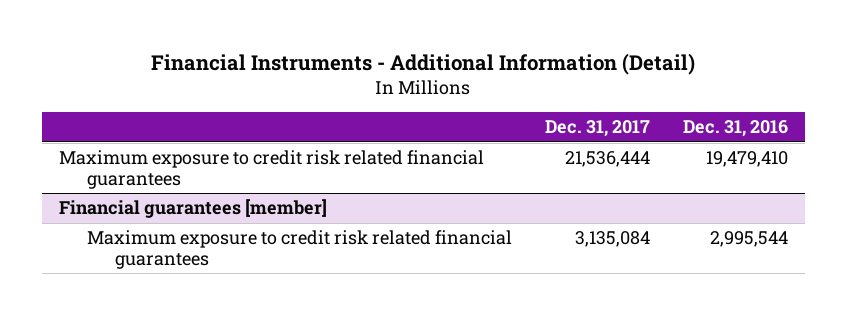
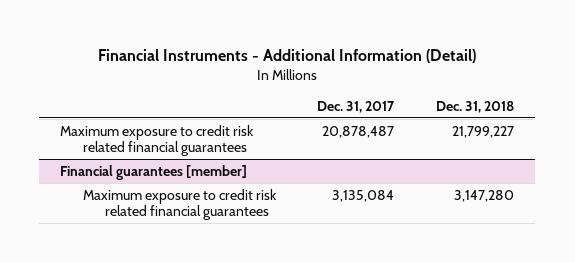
- | Dec. 31, 2017 | Dec. 31, 2016
+ | Dec. 31, 2017 | Dec. 31, 2018
- Maximum exposure to credit risk related financial guarantees | 21,536,444 | 19,479,410
+ Maximum exposure to credit risk related financial guarantees | 20,878,487 | 21,799,227

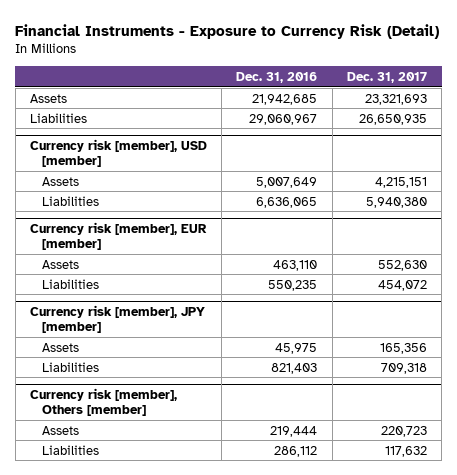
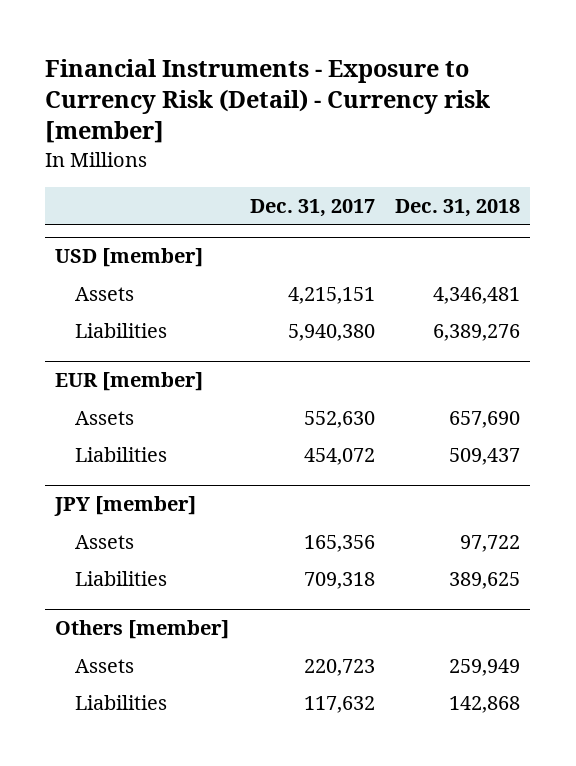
- Financial Instruments - Exposure to Currency Risk (Detail)
+ Financial Instruments - Exposure to Currency Risk (Detail) - Currency risk [member]
- | Dec. 31, 2016 | Dec. 31, 2017
+ | Dec. 31, 2017 | Dec. 31, 2018
- Assets | 21,942,685 | 23,321,693
- Liabilities | 29,060,967 | 26,650,935
- Currency risk [member], USD [member]
+ USD [member]
- Currency risk [member], EUR [member]
+ EUR [member]
- Currency risk [member], JPY [member]
+ JPY [member]
- Currency risk [member], Others [member]
+ Others [member]

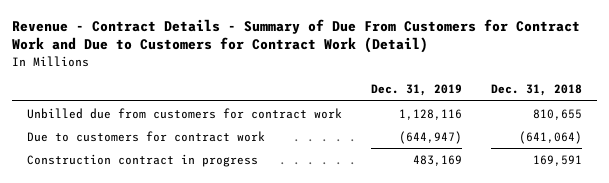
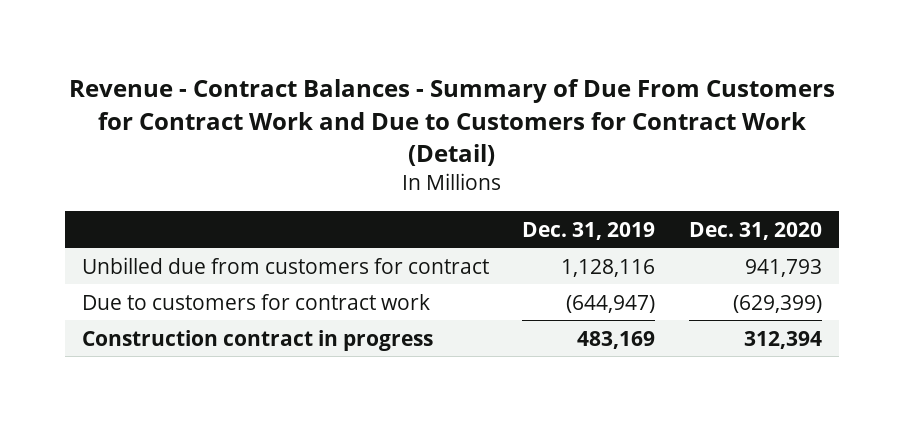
- Revenue - Contract Details - Summary of Due From Customers for Contract Work and Due to Customers for Contract Work (Detail)
+ Revenue - Contract Balances - Summary of Due From Customers for Contract Work and Due to Customers for Contract Work (Detail)
- | Dec. 31, 2019 | Dec. 31, 2018
+ | Dec. 31, 2019 | Dec. 31, 2020
- Unbilled due from customers for contract work | 1,128,116 | 810,655
+ Unbilled due from customers for contract | 1,128,116 | 941,793

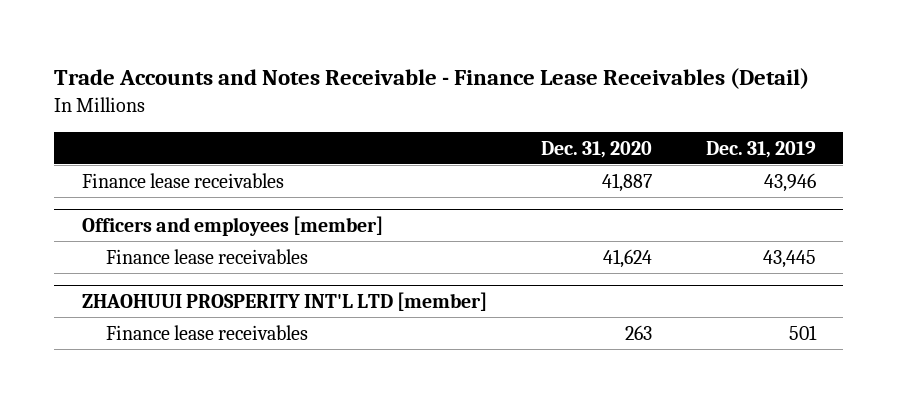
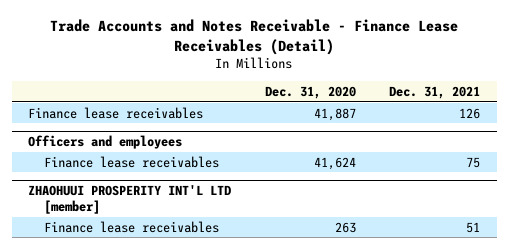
- | Dec. 31, 2020 | Dec. 31, 2019
+ | Dec. 31, 2020 | Dec. 31, 2021
- Officers and employees [member]
+ Officers and employees

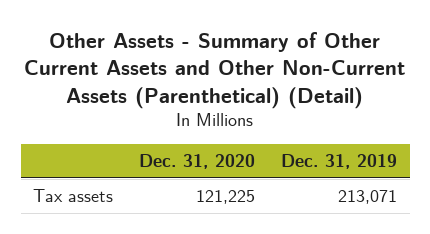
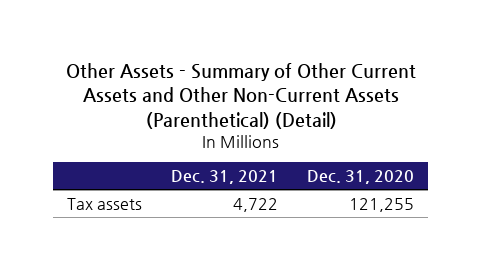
- | Dec. 31, 2020 | Dec. 31, 2019
+ | Dec. 31, 2021 | Dec. 31, 2020
- Tax assets | 121,225 | 213,071
+ Tax assets | 4,722 | 121,255

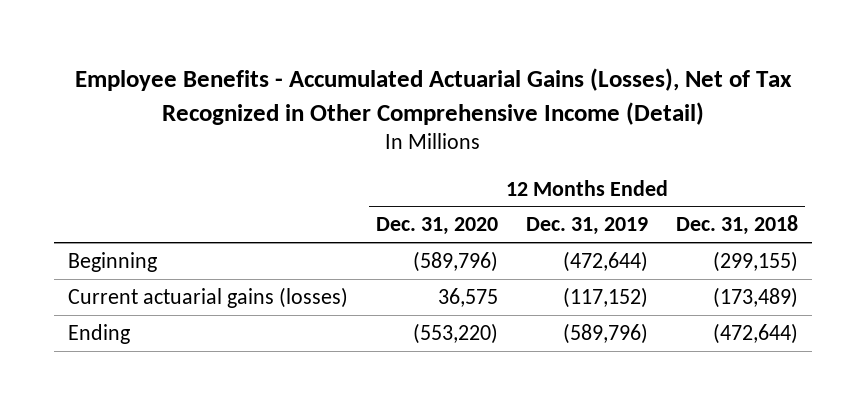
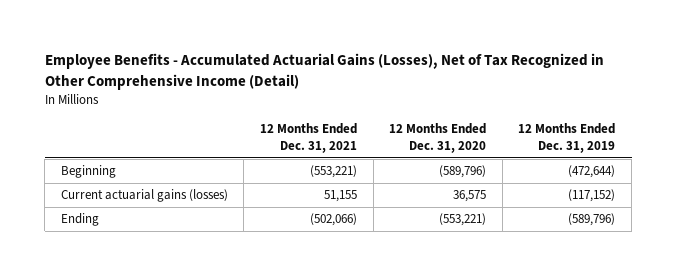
- | 12 Months Ended Dec. 31, 2020 | 12 Months Ended Dec. 31, 2019 | 12 Months Ended Dec. 31, 2018
+ | 12 Months Ended Dec. 31, 2021 | 12 Months Ended Dec. 31, 2020 | 12 Months Ended Dec. 31, 2019
- Ending | (553,220) | (589,796) | (472,644)
+ Ending | (502,066) | (553,221) | (589,796)

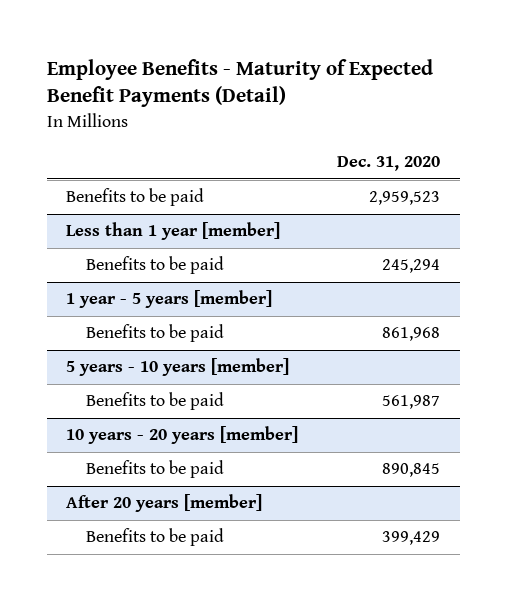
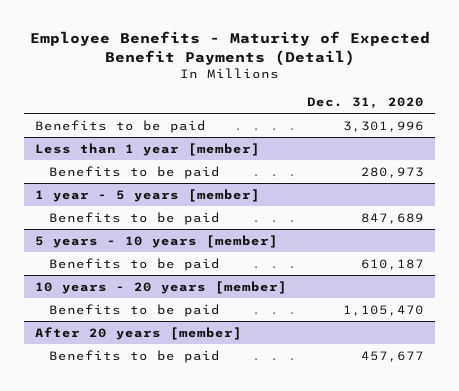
- Benefits to be paid | 2,959,523
+ Benefits to be paid | 3,301,996
@ Less than 1 year [member]
- Benefits to be paid | 245,294
+ Benefits to be paid | 280,973
@ 1 year - 5 years [member]
- Benefits to be paid | 861,968
+ Benefits to be paid | 847,689
@ 5 years - 10 years [member]
- Benefits to be paid | 561,987
+ Benefits to be paid | 610,187
@ 10 years - 20 years [member]
- Benefits to be paid | 890,845
+ Benefits to be paid | 1,105,470
@ After 20 years [member]
- Benefits to be paid | 399,429
+ Benefits to be paid | 457,677

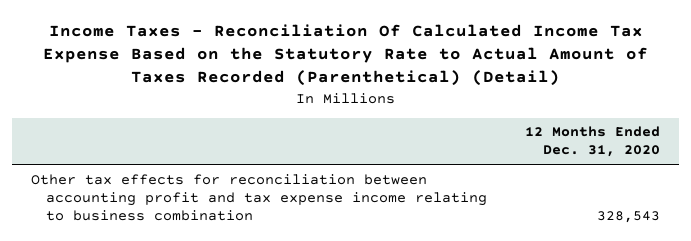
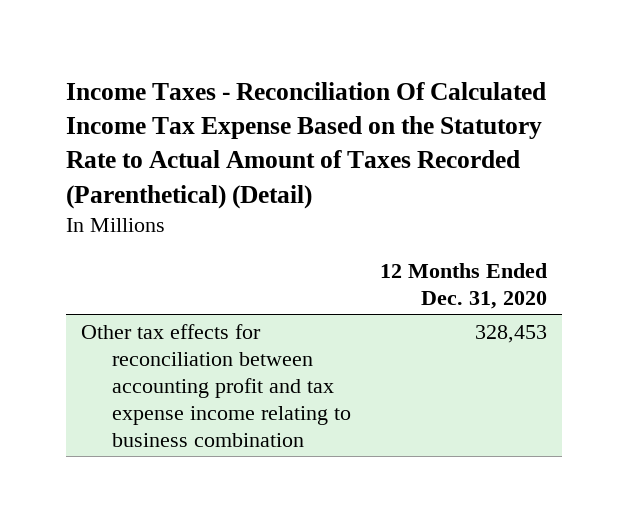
- Other tax effects for reconciliation between accounting profit and tax expense income relating to business combination | 328,543
+ Other tax effects for reconciliation between accounting profit and tax expense income relating to business combination | 328,453

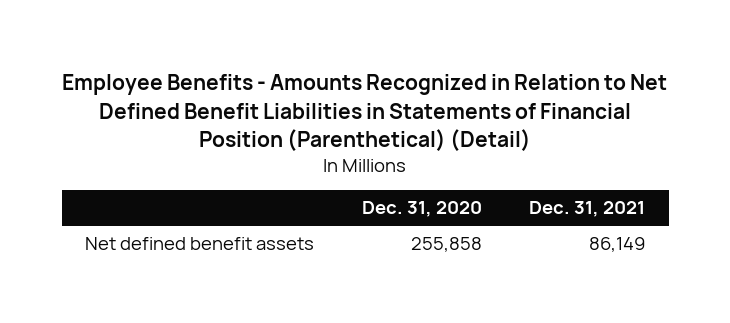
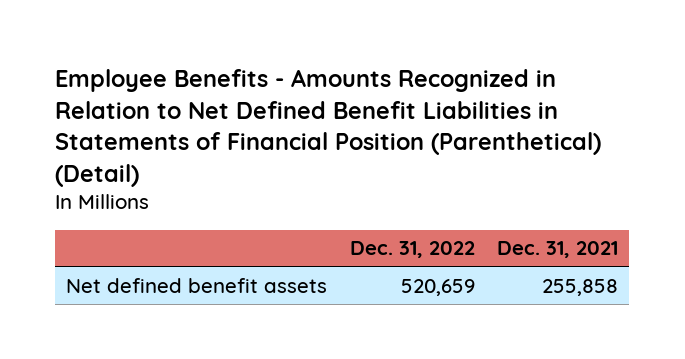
- | Dec. 31, 2020 | Dec. 31, 2021
+ | Dec. 31, 2022 | Dec. 31, 2021
- Net defined benefit assets | 255,858 | 86,149
+ Net defined benefit assets | 520,659 | 255,858

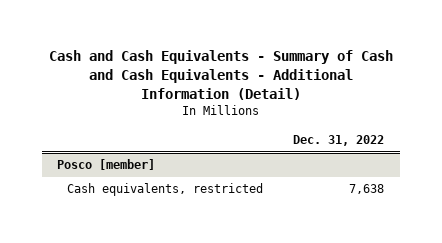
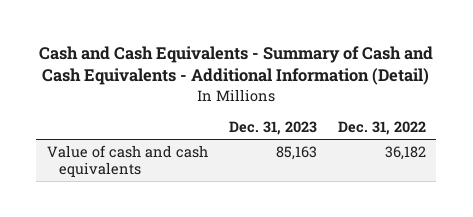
- | Dec. 31, 2022
+ | Dec. 31, 2023 | Dec. 31, 2022
- Posco [member]
- Cash equivalents, restricted | 7,638
+ Value of cash and cash equivalents | 85,163 | 36,182

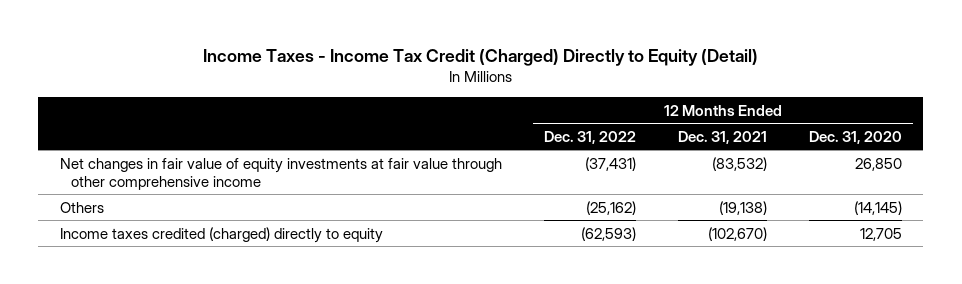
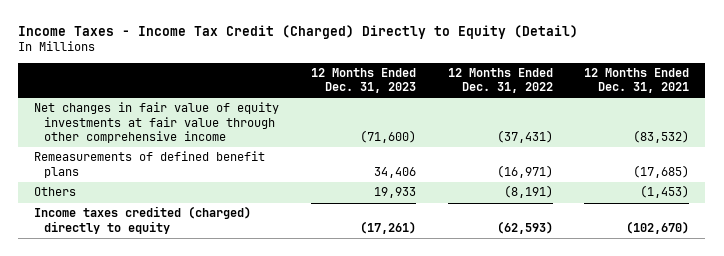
- | 12 Months Ended Dec. 31, 2022 | 12 Months Ended Dec. 31, 2021 | 12 Months Ended Dec. 31, 2020
+ | 12 Months Ended Dec. 31, 2023 | 12 Months Ended Dec. 31, 2022 | 12 Months Ended Dec. 31, 2021
- Others | (25,162) | (19,138) | (14,145)
+ Remeasurements of defined benefit plans | 34,406 | (16,971) | (17,685)
+ Others | 19,933 | (8,191) | (1,453)

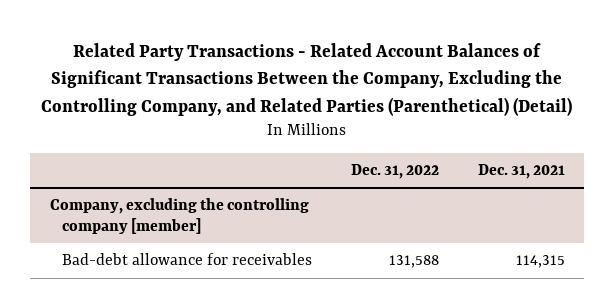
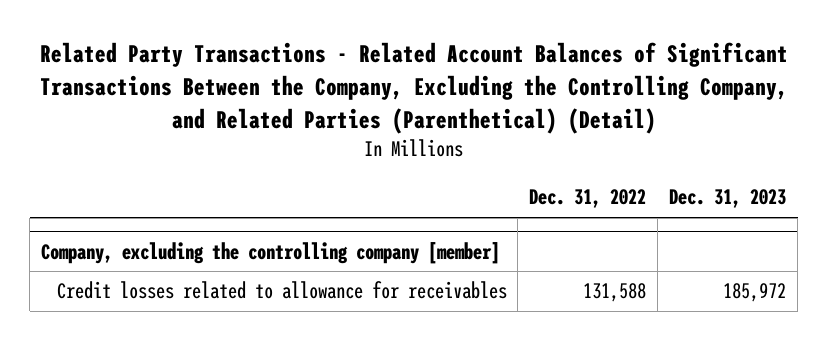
- | Dec. 31, 2022 | Dec. 31, 2021
+ | Dec. 31, 2022 | Dec. 31, 2023
@ Company, excluding the controlling company [member]
- Bad-debt allowance for receivables | 131,588 | 114,315
+ Credit losses related to allowance for receivables | 131,588 | 185,972

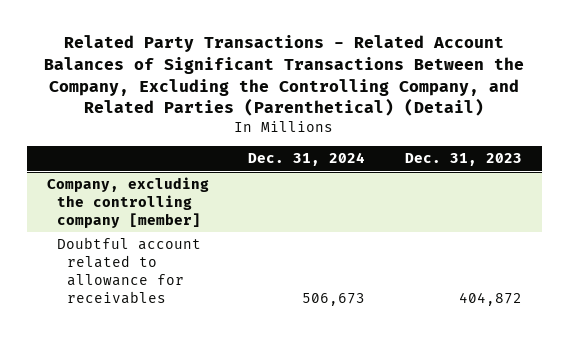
- | Dec. 31, 2022 | Dec. 31, 2023
+ | Dec. 31, 2024 | Dec. 31, 2023
@ Company, excluding the controlling company [member]
- Credit losses related to allowance for receivables | 131,588 | 185,972
+ Doubtful account related to allowance for receivables | 506,673 | 404,872

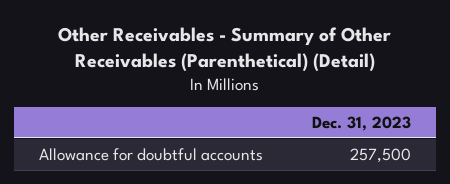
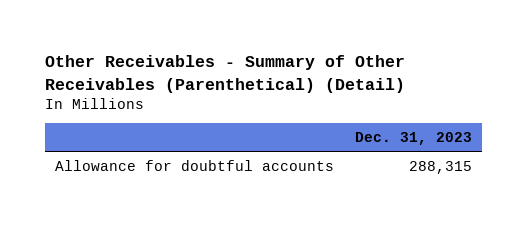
- Allowance for doubtful accounts | 257,500
+ Allowance for doubtful accounts | 288,315

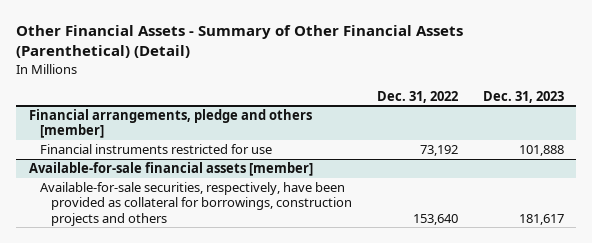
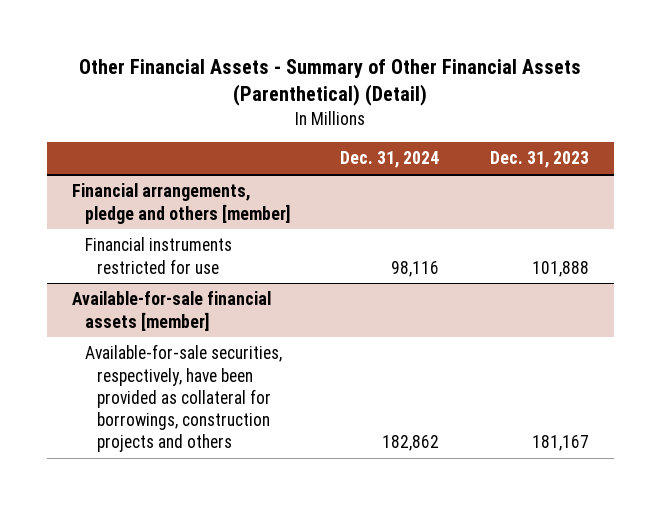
- | Dec. 31, 2022 | Dec. 31, 2023
+ | Dec. 31, 2024 | Dec. 31, 2023
@ Available-for-sale financial assets [member]
- Available-for-sale securities, respectively, have been provided as collateral for borrowings, construction projects and others | 153,640 | 181,617
+ Available-for-sale securities, respectively, have been provided as collateral for borrowings, construction projects and others | 182,862 | 181,167

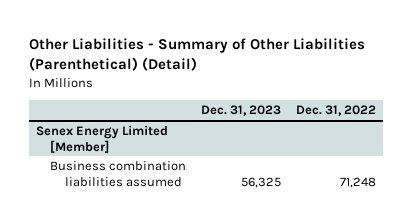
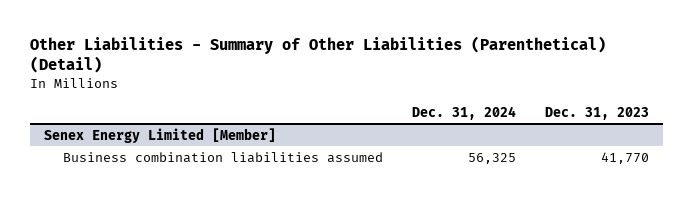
- | Dec. 31, 2023 | Dec. 31, 2022
+ | Dec. 31, 2024 | Dec. 31, 2023
@ Senex Energy Limited [Member]
- Business combination liabilities assumed | 56,325 | 71,248
+ Business combination liabilities assumed | 56,325 | 41,770

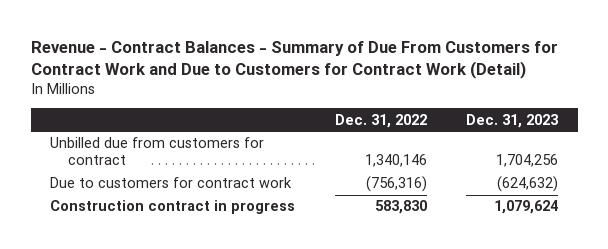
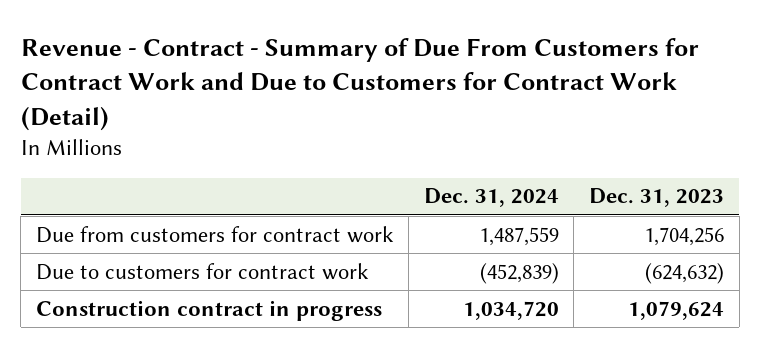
- Revenue - Contract Balances - Summary of Due From Customers for Contract Work and Due to Customers for Contract Work (Detail)
+ Revenue - Contract - Summary of Due From Customers for Contract Work and Due to Customers for Contract Work (Detail)
- | Dec. 31, 2022 | Dec. 31, 2023
+ | Dec. 31, 2024 | Dec. 31, 2023
- Unbilled due from customers for contract | 1,340,146 | 1,704,256
+ Due from customers for contract work | 1,487,559 | 1,704,256

